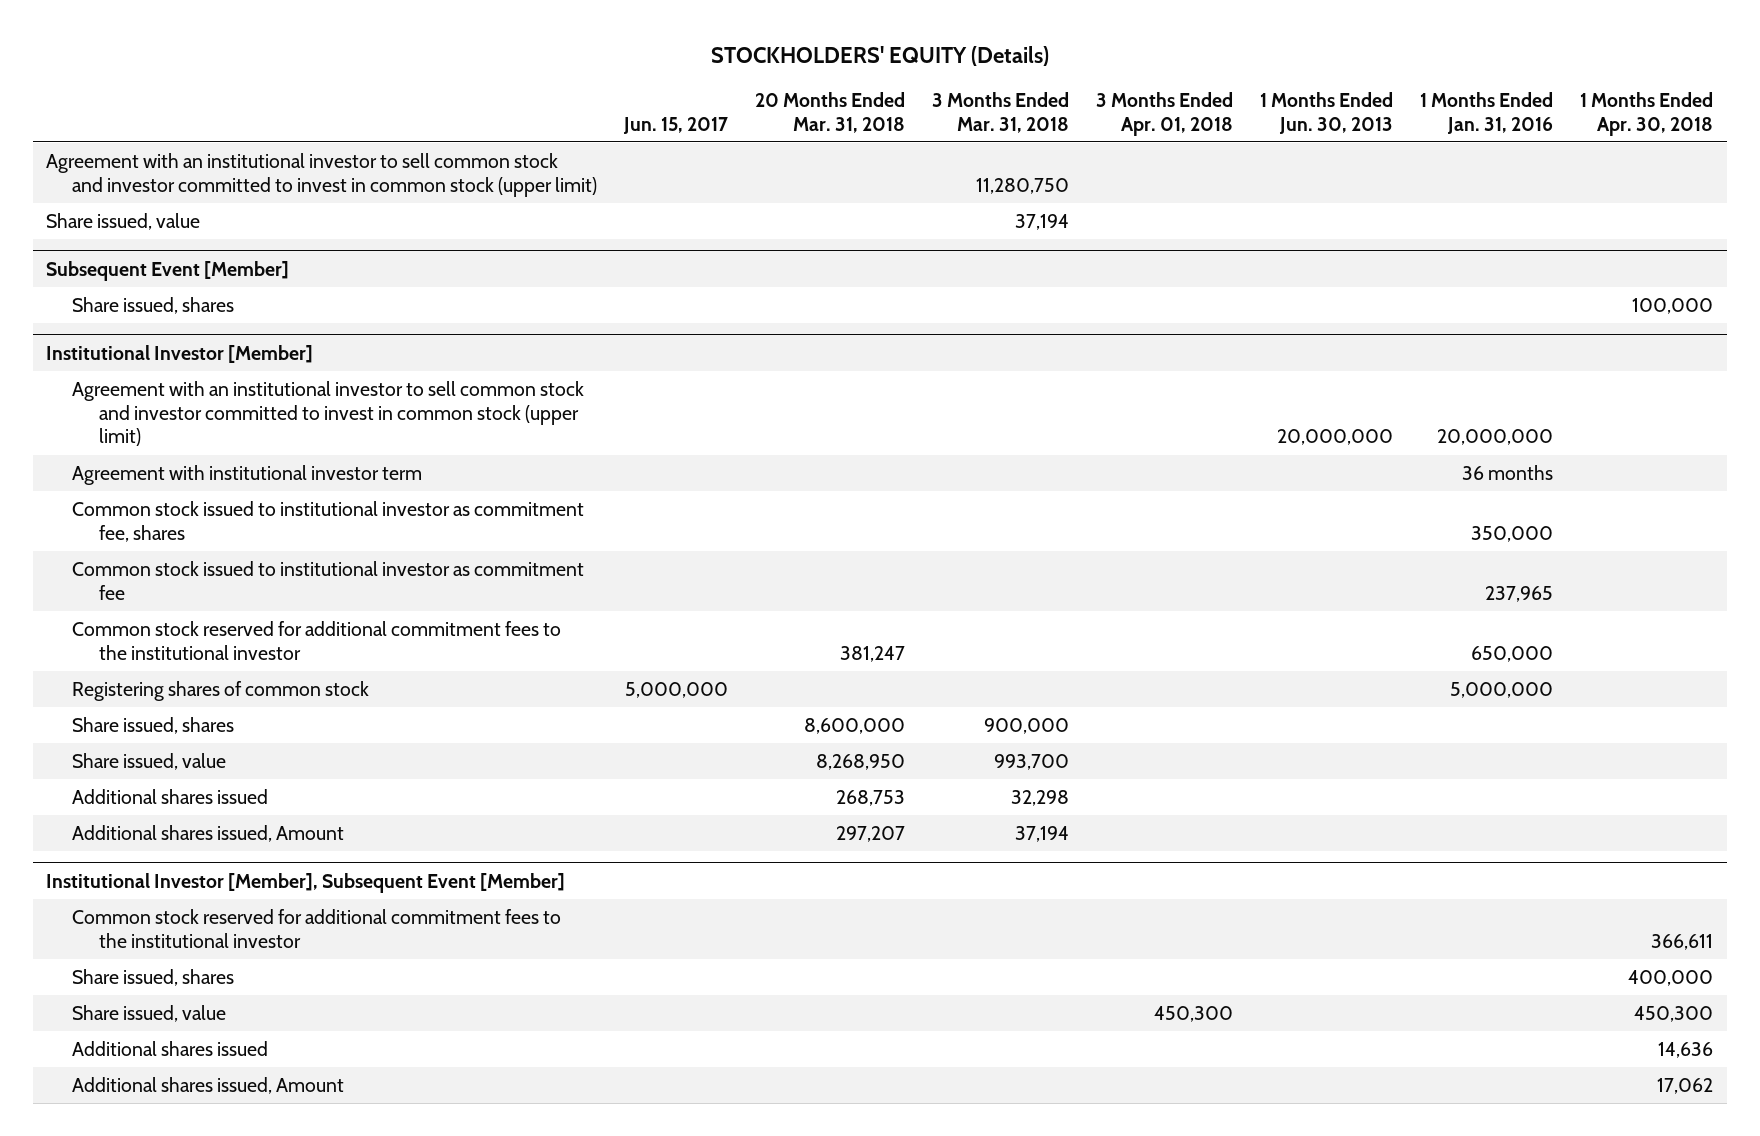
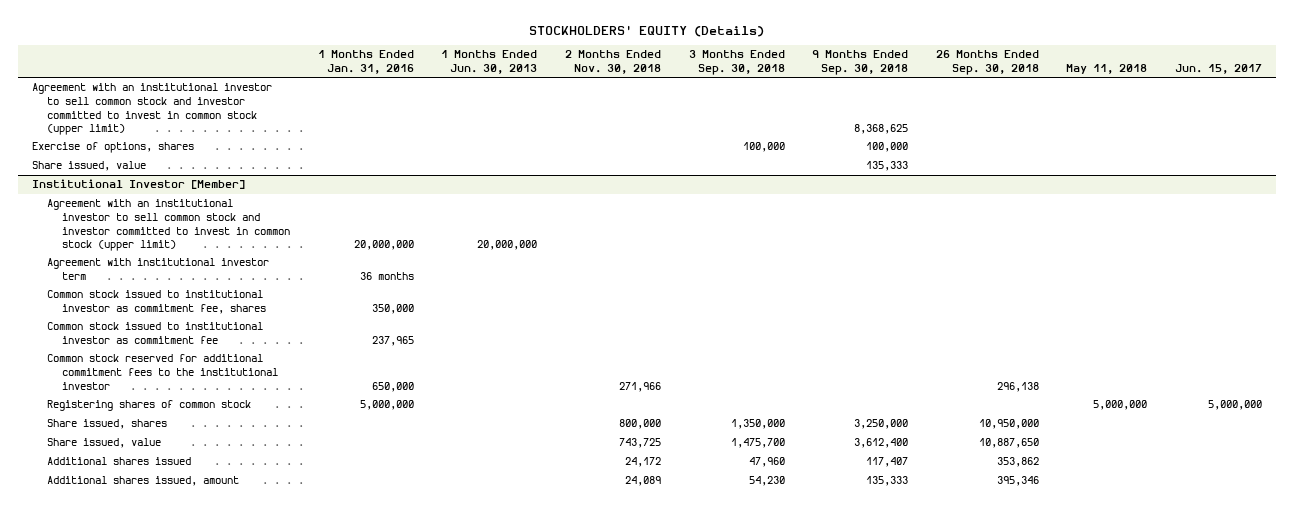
- | Jun. 15, 2017 | 20 Months Ended Mar. 31, 2018 | 3 Months Ended Mar. 31, 2018 | 3 Months Ended Apr. 01, 2018 | 1 Months Ended Jun. 30, 2013 | 1 Months Ended Jan. 31, 2016 | 1 Months Ended Apr. 30, 2018
+ | 1 Months Ended Jan. 31, 2016 | 1 Months Ended Jun. 30, 2013 | 2 Months Ended Nov. 30, 2018 | 3 Months Ended Sep. 30, 2018 | 9 Months Ended Sep. 30, 2018 | 26 Months Ended Sep. 30, 2018 | May 11, 2018 | Jun. 15, 2017
+ Exercise of options, shares | | | | 100,000 | 100,000 | | |
- Subsequent Event [Member]
- Share issued, shares | | | | | | | 100,000
@ Institutional Investor [Member]
- Additional shares issued, Amount | | 297,207 | 37,194 | | | |
- Institutional Investor [Member], Subsequent Event [Member]
- Common stock reserved for additional commitment fees to the institutional investor | | | | | | | 366,611
- Share issued, shares | | | | | | | 400,000
- Share issued, value | | | | 450,300 | | | 450,300
- Additional shares issued | | | | | | | 14,636
- Additional shares issued, Amount | | | | | | | 17,062
@ Institutional Investor [Member]
+ Additional shares issued, amount | | | 24,089 | 54,230 | 135,333 | 395,346 | |

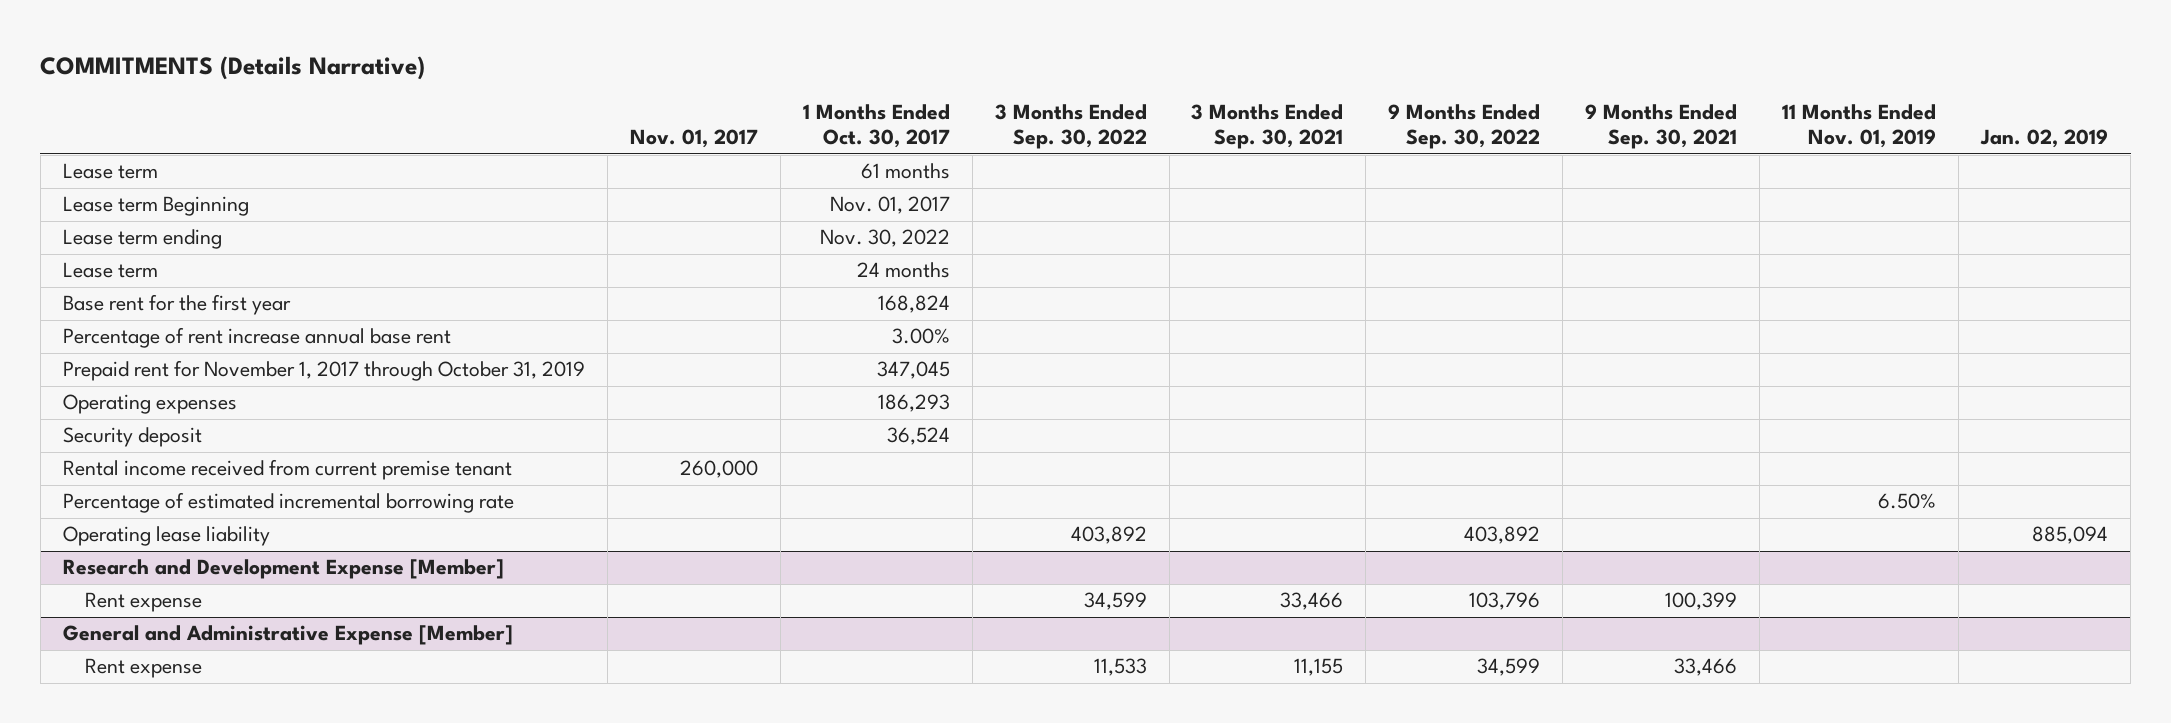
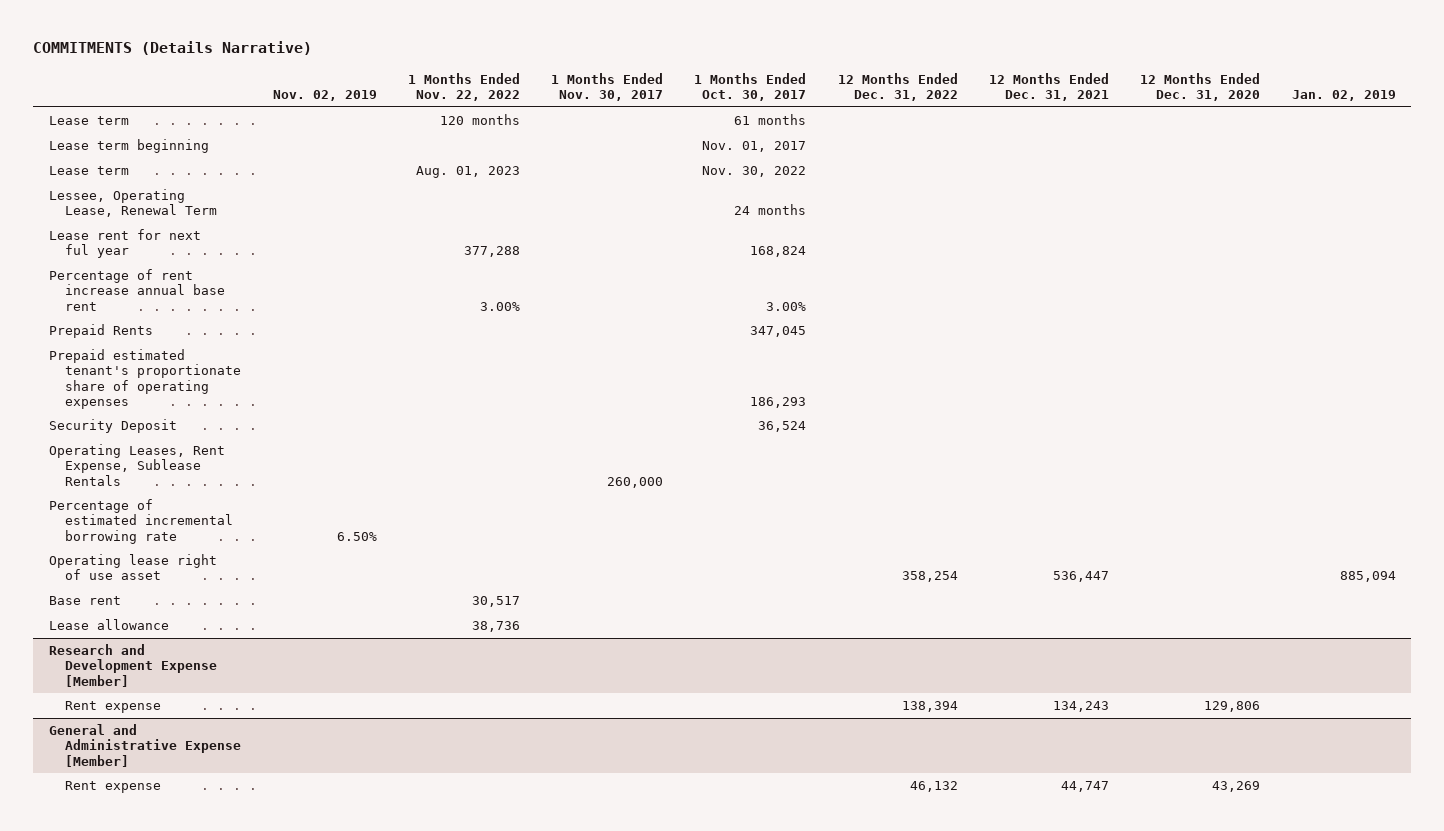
- | Nov. 01, 2017 | 1 Months Ended Oct. 30, 2017 | 3 Months Ended Sep. 30, 2022 | 3 Months Ended Sep. 30, 2021 | 9 Months Ended Sep. 30, 2022 | 9 Months Ended Sep. 30, 2021 | 11 Months Ended Nov. 01, 2019 | Jan. 02, 2019
+ | Nov. 02, 2019 | 1 Months Ended Nov. 22, 2022 | 1 Months Ended Nov. 30, 2017 | 1 Months Ended Oct. 30, 2017 | 12 Months Ended Dec. 31, 2022 | 12 Months Ended Dec. 31, 2021 | 12 Months Ended Dec. 31, 2020 | Jan. 02, 2019
- Lease term Beginning | | Nov. 01, 2017 | | | | | |
- Lease term ending | | Nov. 30, 2022 | | | | | |
- Lease term | | 24 months | | | | | |
- Base rent for the first year | | 168,824 | | | | | |
+ Lease term beginning | | | | Nov. 01, 2017 | | | |
+ Lease term | | Aug. 01, 2023 | | Nov. 30, 2022 | | | |
+ Lessee, Operating Lease, Renewal Term | | | | 24 months | | | |
+ Lease rent for next ful year | | 377,288 | | 168,824 | | | |
- Prepaid rent for November 1, 2017 through October 31, 2019 | | 347,045 | | | | | |
- Operating expenses | | 186,293 | | | | | |
- Security deposit | | 36,524 | | | | | |
- Rental income received from current premise tenant | 260,000 | | | | | | |
+ Prepaid Rents | | | | 347,045 | | | |
+ Prepaid estimated tenant's proportionate share of operating expenses | | | | 186,293 | | | |
+ Security Deposit | | | | 36,524 | | | |
+ Operating Leases, Rent Expense, Sublease Rentals | | | 260,000 | | | | |
- Operating lease liability | | | 403,892 | | 403,892 | | | 885,094
+ Operating lease right of use asset | | | | | 358,254 | 536,447 | | 885,094
+ Base rent | | 30,517 | | | | | |
+ Lease allowance | | 38,736 | | | | | |

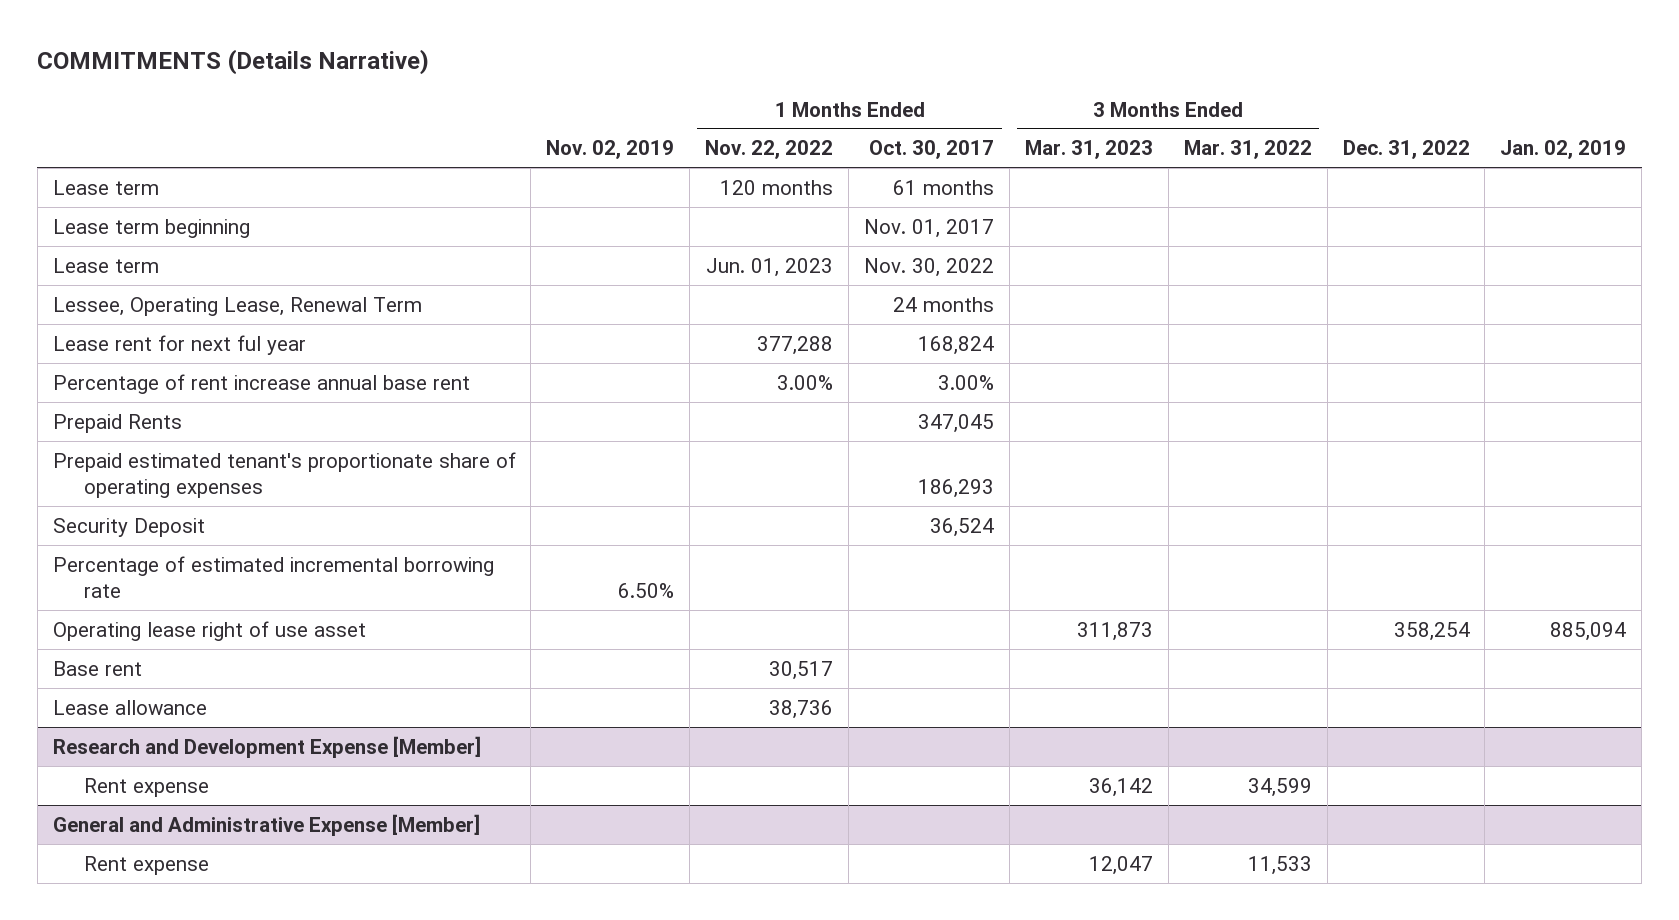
- | Nov. 02, 2019 | 1 Months Ended Nov. 22, 2022 | 1 Months Ended Nov. 30, 2017 | 1 Months Ended Oct. 30, 2017 | 12 Months Ended Dec. 31, 2022 | 12 Months Ended Dec. 31, 2021 | 12 Months Ended Dec. 31, 2020 | Jan. 02, 2019
+ | Nov. 02, 2019 | 1 Months Ended Nov. 22, 2022 | 1 Months Ended Oct. 30, 2017 | 3 Months Ended Mar. 31, 2023 | 3 Months Ended Mar. 31, 2022 | Dec. 31, 2022 | Jan. 02, 2019
- Lease term | | Aug. 01, 2023 | | Nov. 30, 2022 | | | |
+ Lease term | | Jun. 01, 2023 | Nov. 30, 2022 | | | |
- Operating Leases, Rent Expense, Sublease Rentals | | | 260,000 | | | | |

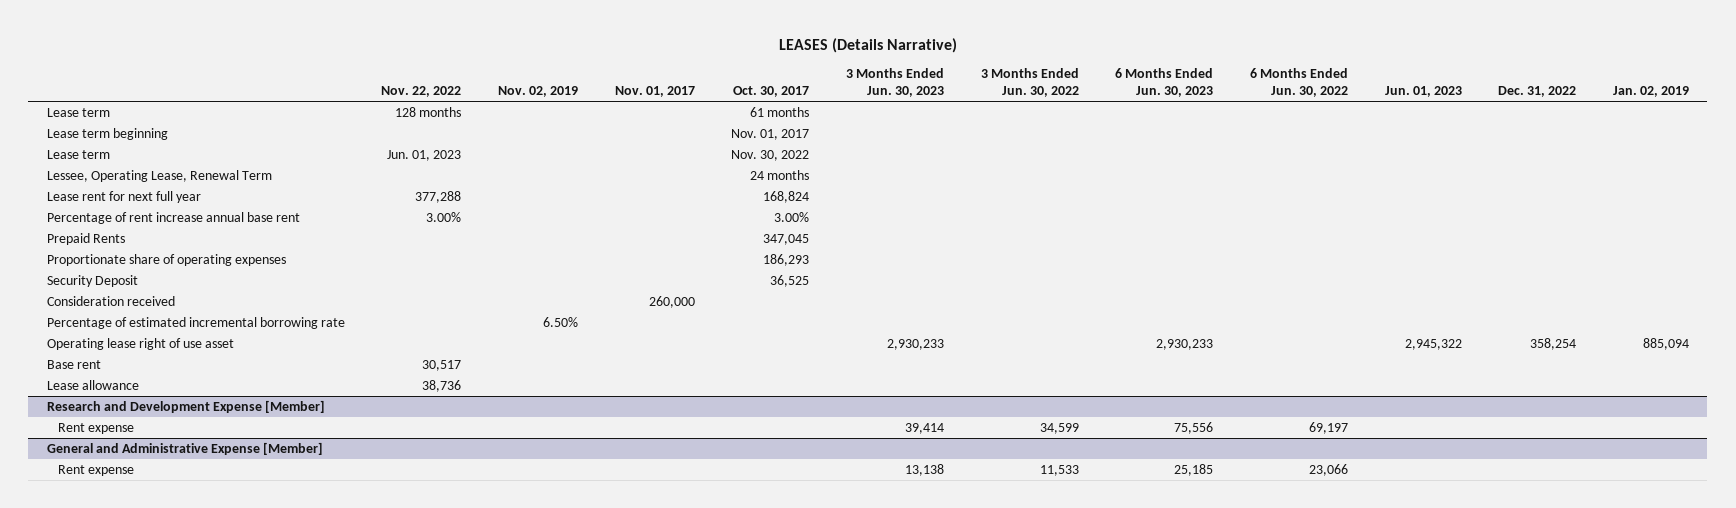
- COMMITMENTS (Details Narrative)
+ LEASES (Details Narrative)
- | Nov. 02, 2019 | 1 Months Ended Nov. 22, 2022 | 1 Months Ended Oct. 30, 2017 | 3 Months Ended Mar. 31, 2023 | 3 Months Ended Mar. 31, 2022 | Dec. 31, 2022 | Jan. 02, 2019
+ | Nov. 22, 2022 | Nov. 02, 2019 | Nov. 01, 2017 | Oct. 30, 2017 | 3 Months Ended Jun. 30, 2023 | 3 Months Ended Jun. 30, 2022 | 6 Months Ended Jun. 30, 2023 | 6 Months Ended Jun. 30, 2022 | Jun. 01, 2023 | Dec. 31, 2022 | Jan. 02, 2019
- Lease rent for next ful year | | 377,288 | 168,824 | | | |
+ Lease rent for next full year | 377,288 | | | 168,824 | | | | | | |
- Prepaid estimated tenant's proportionate share of operating expenses | | | 186,293 | | | |
+ Proportionate share of operating expenses | | | | 186,293 | | | | | | |
+ Consideration received | | | 260,000 | | | | | | | |

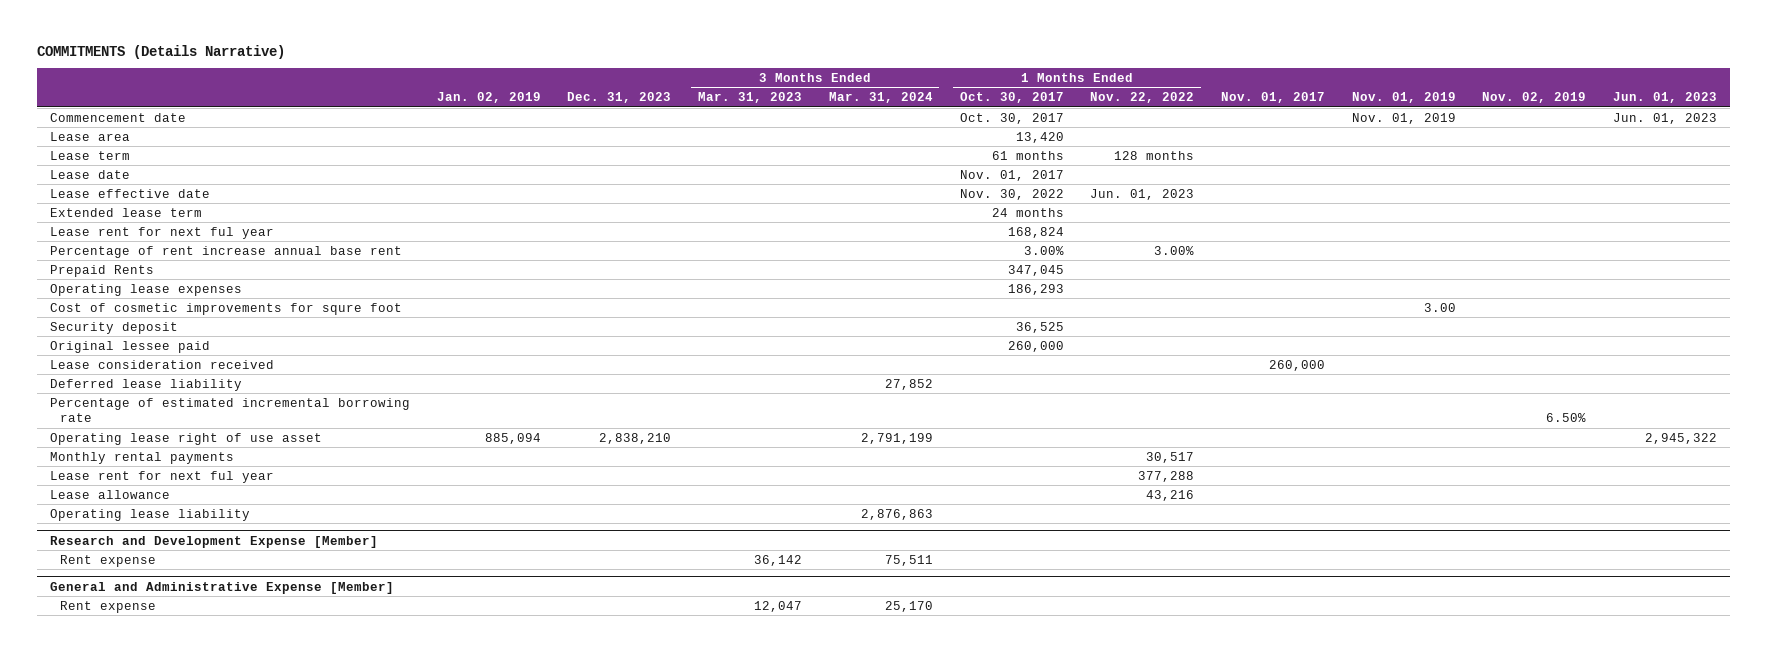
- LEASES (Details Narrative)
+ COMMITMENTS (Details Narrative)
- | Nov. 22, 2022 | Nov. 02, 2019 | Nov. 01, 2017 | Oct. 30, 2017 | 3 Months Ended Jun. 30, 2023 | 3 Months Ended Jun. 30, 2022 | 6 Months Ended Jun. 30, 2023 | 6 Months Ended Jun. 30, 2022 | Jun. 01, 2023 | Dec. 31, 2022 | Jan. 02, 2019
+ | Jan. 02, 2019 | Dec. 31, 2023 | 3 Months Ended Mar. 31, 2023 | 3 Months Ended Mar. 31, 2024 | 1 Months Ended Oct. 30, 2017 | 1 Months Ended Nov. 22, 2022 | Nov. 01, 2017 | Nov. 01, 2019 | Nov. 02, 2019 | Jun. 01, 2023
- Lease term | 128 months | | | 61 months | | | | | | |
- Lease term beginning | | | | Nov. 01, 2017 | | | | | | |
+ Commencement date | | | | | Oct. 30, 2017 | | | Nov. 01, 2019 | | Jun. 01, 2023
+ Lease area | | | | | 13,420 | | | | |
- Lessee, Operating Lease, Renewal Term | | | | 24 months | | | | | | |
- Lease rent for next full year | 377,288 | | | 168,824 | | | | | | |
+ Lease date | | | | | Nov. 01, 2017 | | | | |
+ Lease effective date | | | | | Nov. 30, 2022 | Jun. 01, 2023 | | | |
+ Extended lease term | | | | | 24 months | | | | |
+ Lease rent for next ful year | | | | | 168,824 | | | | |
- Proportionate share of operating expenses | | | | 186,293 | | | | | | |
- Security Deposit | | | | 36,525 | | | | | | |
- Consideration received | | | 260,000 | | | | | | | |
+ Operating lease expenses | | | | | 186,293 | | | | |
+ Cost of cosmetic improvements for squre foot | | | | | | | | 3.00 | |
+ Security deposit | | | | | 36,525 | | | | |
+ Original lessee paid | | | | | 260,000 | | | | |
+ Lease consideration received | | | | | | | 260,000 | | |
+ Deferred lease liability | | | | 27,852 | | | | | |
- Base rent | 30,517 | | | | | | | | | |
+ Monthly rental payments | | | | | | 30,517 | | | |
+ Lease rent for next ful year | | | | | | 377,288 | | | |
+ Operating lease liability | | | | 2,876,863 | | | | | |

